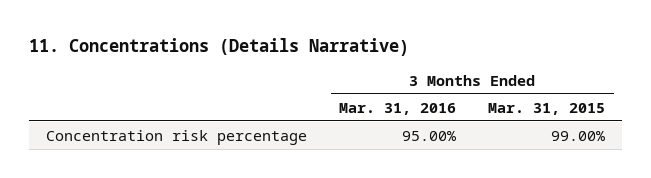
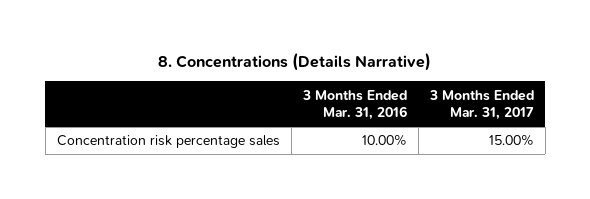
- 11. Concentrations (Details Narrative)
+ 8. Concentrations (Details Narrative)
- | 3 Months Ended Mar. 31, 2016 | 3 Months Ended Mar. 31, 2015
+ | 3 Months Ended Mar. 31, 2016 | 3 Months Ended Mar. 31, 2017
- Concentration risk percentage | 95.00% | 99.00%
+ Concentration risk percentage sales | 10.00% | 15.00%

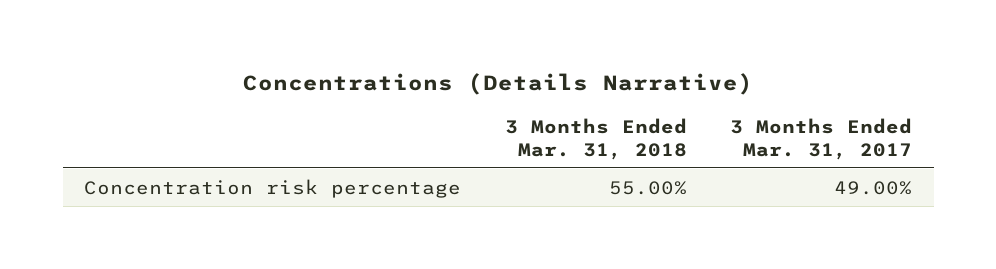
- 8. Concentrations (Details Narrative)
+ Concentrations (Details Narrative)
- | 3 Months Ended Mar. 31, 2016 | 3 Months Ended Mar. 31, 2017
+ | 3 Months Ended Mar. 31, 2018 | 3 Months Ended Mar. 31, 2017
- Concentration risk percentage sales | 10.00% | 15.00%
+ Concentration risk percentage | 55.00% | 49.00%

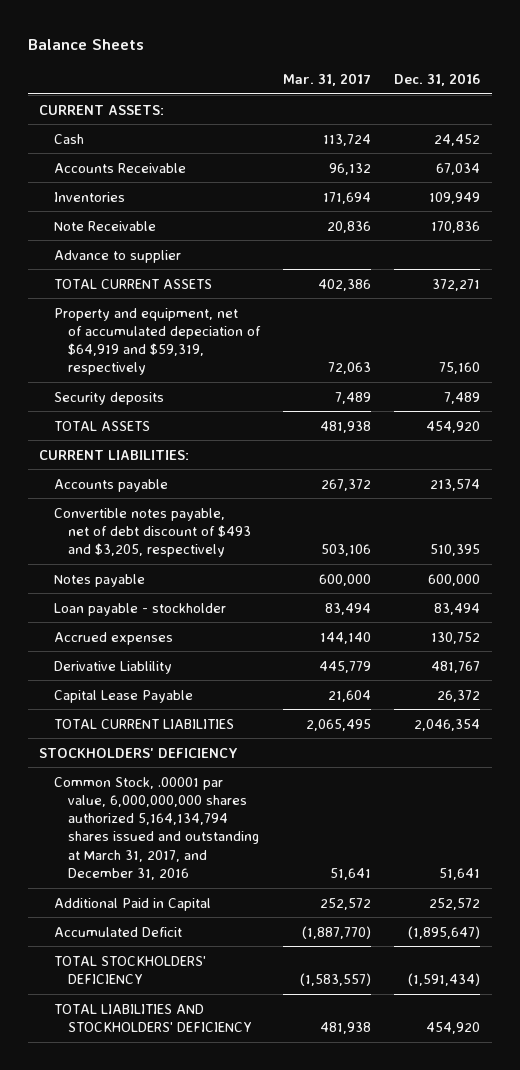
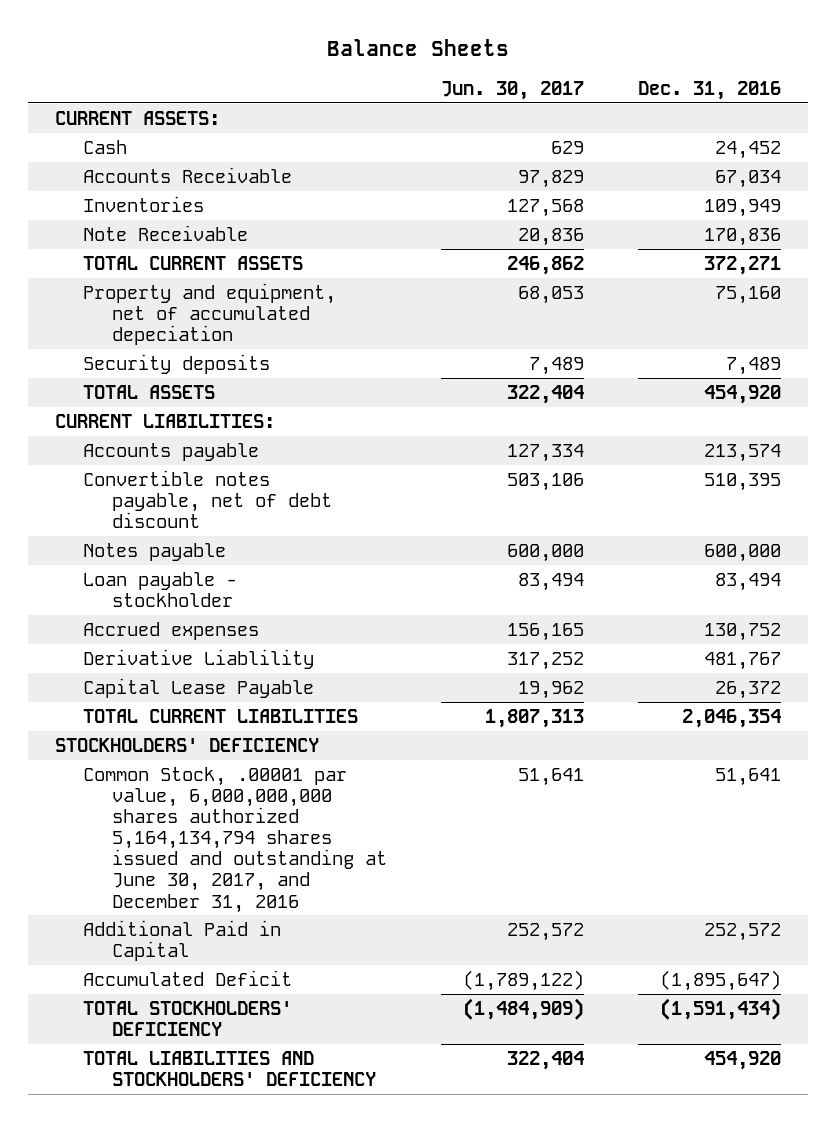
- | Mar. 31, 2017 | Dec. 31, 2016
+ | Jun. 30, 2017 | Dec. 31, 2016
- Advance to supplier
- Property and equipment, net of accumulated depeciation of $64,919 and $59,319, respectively | 72,063 | 75,160
+ Property and equipment, net of accumulated depeciation | 68,053 | 75,160
- Convertible notes payable, net of debt discount of $493 and $3,205, respectively | 503,106 | 510,395
+ Convertible notes payable, net of debt discount | 503,106 | 510,395
- Common Stock, .00001 par value, 6,000,000,000 shares authorized 5,164,134,794 shares issued and outstanding at March 31, 2017, and December 31, 2016 | 51,641 | 51,641
+ Common Stock, .00001 par value, 6,000,000,000 shares authorized 5,164,134,794 shares issued and outstanding at June 30, 2017, and December 31, 2016 | 51,641 | 51,641

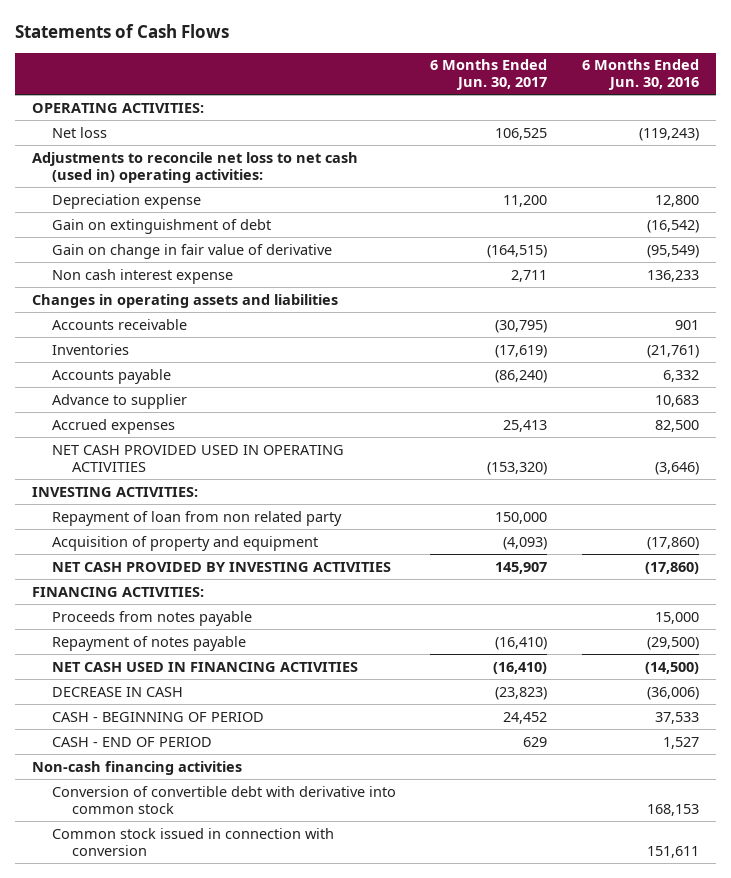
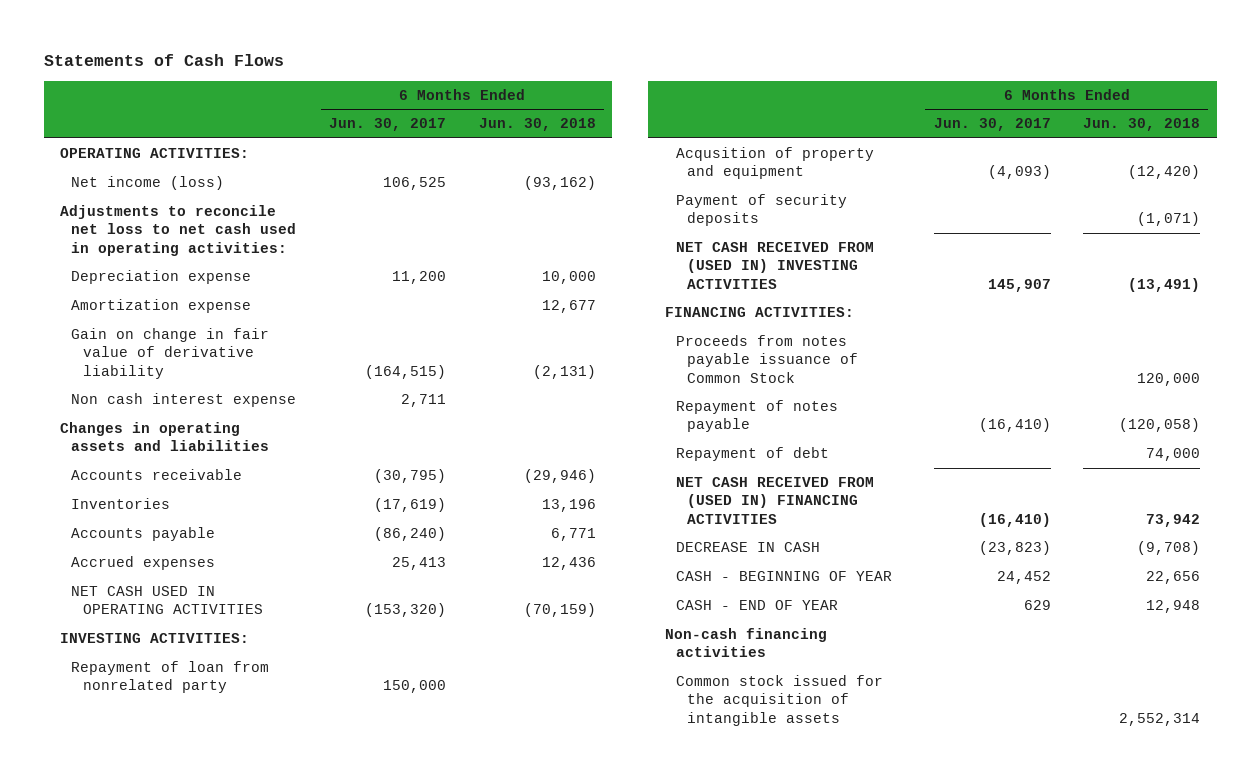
- | 6 Months Ended Jun. 30, 2017 | 6 Months Ended Jun. 30, 2016
+ | 6 Months Ended Jun. 30, 2017 | 6 Months Ended Jun. 30, 2018
- Net loss | 106,525 | (119,243)
- Adjustments to reconcile net loss to net cash (used in) operating activities:
+ Net income (loss) | 106,525 | (93,162)
+ Adjustments to reconcile net loss to net cash used in operating activities:
- Gain on extinguishment of debt | | (16,542)
- Gain on change in fair value of derivative | (164,515) | (95,549)
+ Amortization expense | | 12,677
+ Gain on change in fair value of derivative liability | (164,515) | (2,131)
- Advance to supplier | | 10,683
- NET CASH PROVIDED USED IN OPERATING ACTIVITIES | (153,320) | (3,646)
+ NET CASH USED IN OPERATING ACTIVITIES | (153,320) | (70,159)
- Repayment of loan from non related party | 150,000 |
- Acquisition of property and equipment | (4,093) | (17,860)
- NET CASH PROVIDED BY INVESTING ACTIVITIES | 145,907 | (17,860)
+ Repayment of loan from nonrelated party | 150,000 |
+ Acqusition of property and equipment | (4,093) | (12,420)
+ Payment of security deposits | | (1,071)
+ NET CASH RECEIVED FROM (USED IN) INVESTING ACTIVITIES | 145,907 | (13,491)
- Proceeds from notes payable | | 15,000
+ Proceeds from notes payable issuance of Common Stock | | 120,000
- NET CASH USED IN FINANCING ACTIVITIES | (16,410) | (14,500)
+ Repayment of debt | | 74,000
+ NET CASH RECEIVED FROM (USED IN) FINANCING ACTIVITIES | (16,410) | 73,942
- CASH - BEGINNING OF PERIOD | 24,452 | 37,533
- CASH - END OF PERIOD | 629 | 1,527
+ CASH - BEGINNING OF YEAR | 24,452 | 22,656
+ CASH - END OF YEAR | 629 | 12,948
- Conversion of convertible debt with derivative into common stock | | 168,153
- Common stock issued in connection with conversion | | 151,611
+ Common stock issued for the acquisition of intangible assets | | 2,552,314

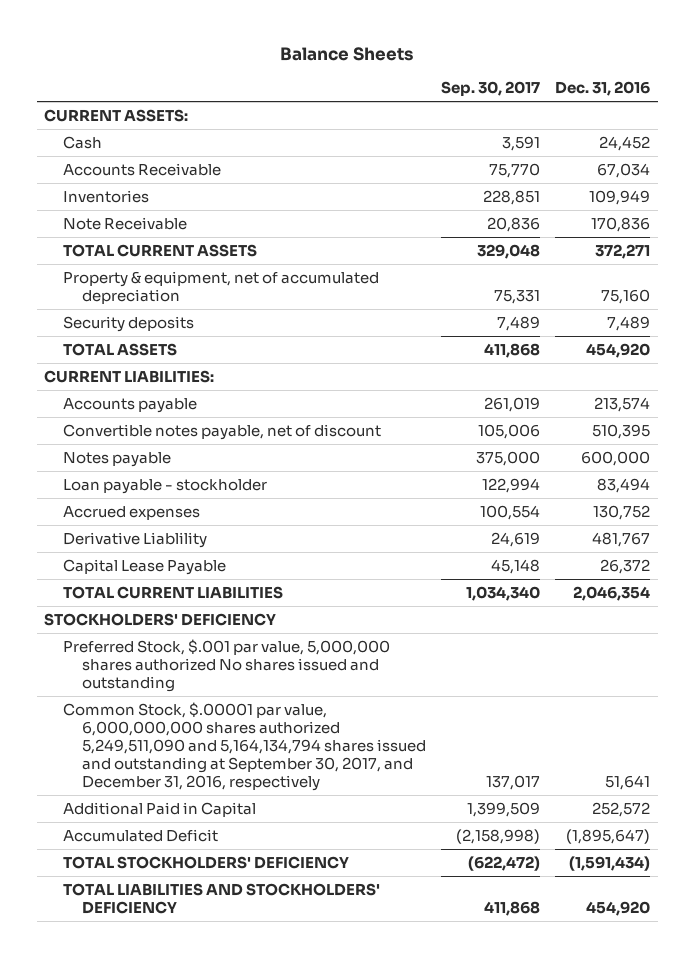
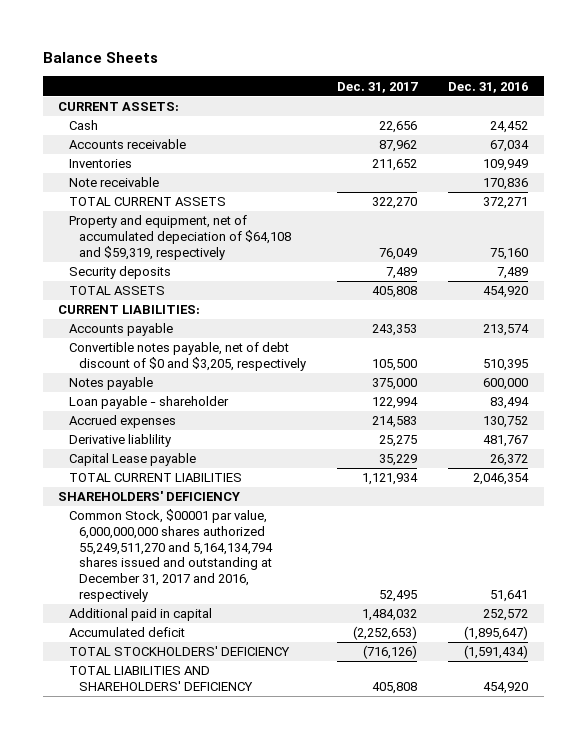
- | Sep. 30, 2017 | Dec. 31, 2016
+ | Dec. 31, 2017 | Dec. 31, 2016
- Accounts Receivable | 75,770 | 67,034
+ Accounts receivable | 87,962 | 67,034
- Note Receivable | 20,836 | 170,836
+ Note receivable | | 170,836
- Property & equipment, net of accumulated depreciation | 75,331 | 75,160
+ Property and equipment, net of accumulated depeciation of $64,108 and $59,319, respectively | 76,049 | 75,160
- Convertible notes payable, net of discount | 105,006 | 510,395
+ Convertible notes payable, net of debt discount of $0 and $3,205, respectively | 105,500 | 510,395
- Loan payable - stockholder | 122,994 | 83,494
+ Loan payable - shareholder | 122,994 | 83,494
- Derivative Liablility | 24,619 | 481,767
- Capital Lease Payable | 45,148 | 26,372
+ Derivative liablility | 25,275 | 481,767
+ Capital Lease payable | 35,229 | 26,372
- STOCKHOLDERS' DEFICIENCY
- Preferred Stock, $.001 par value, 5,000,000 shares authorized No shares issued and outstanding
- Common Stock, $.00001 par value, 6,000,000,000 shares authorized 5,249,511,090 and 5,164,134,794 shares issued and outstanding at September 30, 2017, and December 31, 2016, respectively | 137,017 | 51,641
- Additional Paid in Capital | 1,399,509 | 252,572
- Accumulated Deficit | (2,158,998) | (1,895,647)
+ SHAREHOLDERS' DEFICIENCY
+ Common Stock, $00001 par value, 6,000,000,000 shares authorized 55,249,511,270 and 5,164,134,794 shares issued and outstanding at December 31, 2017 and 2016, respectively | 52,495 | 51,641
+ Additional paid in capital | 1,484,032 | 252,572
+ Accumulated deficit | (2,252,653) | (1,895,647)
- TOTAL LIABILITIES AND STOCKHOLDERS' DEFICIENCY | 411,868 | 454,920
+ TOTAL LIABILITIES AND SHAREHOLDERS' DEFICIENCY | 405,808 | 454,920

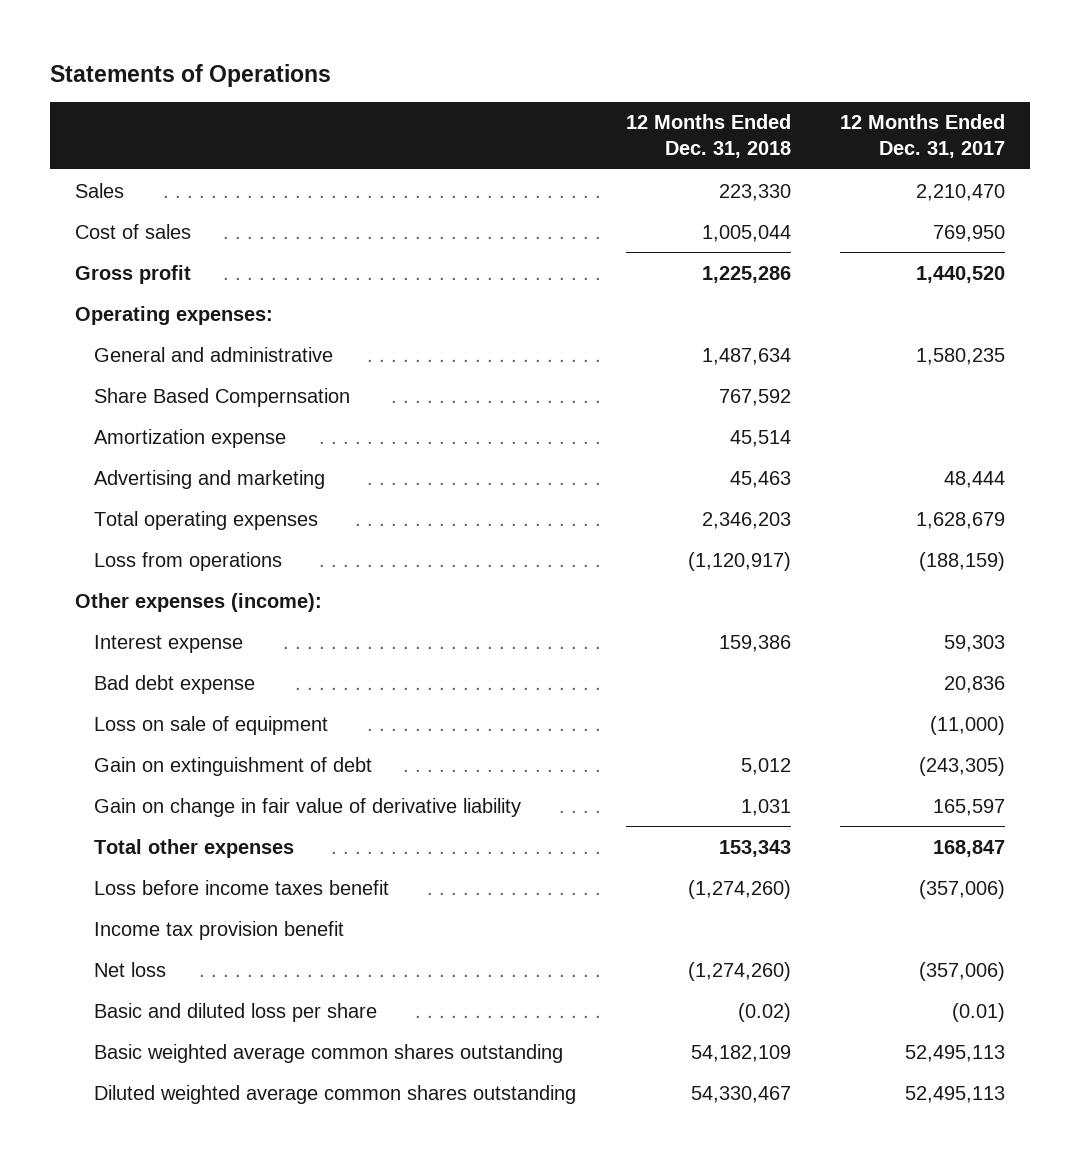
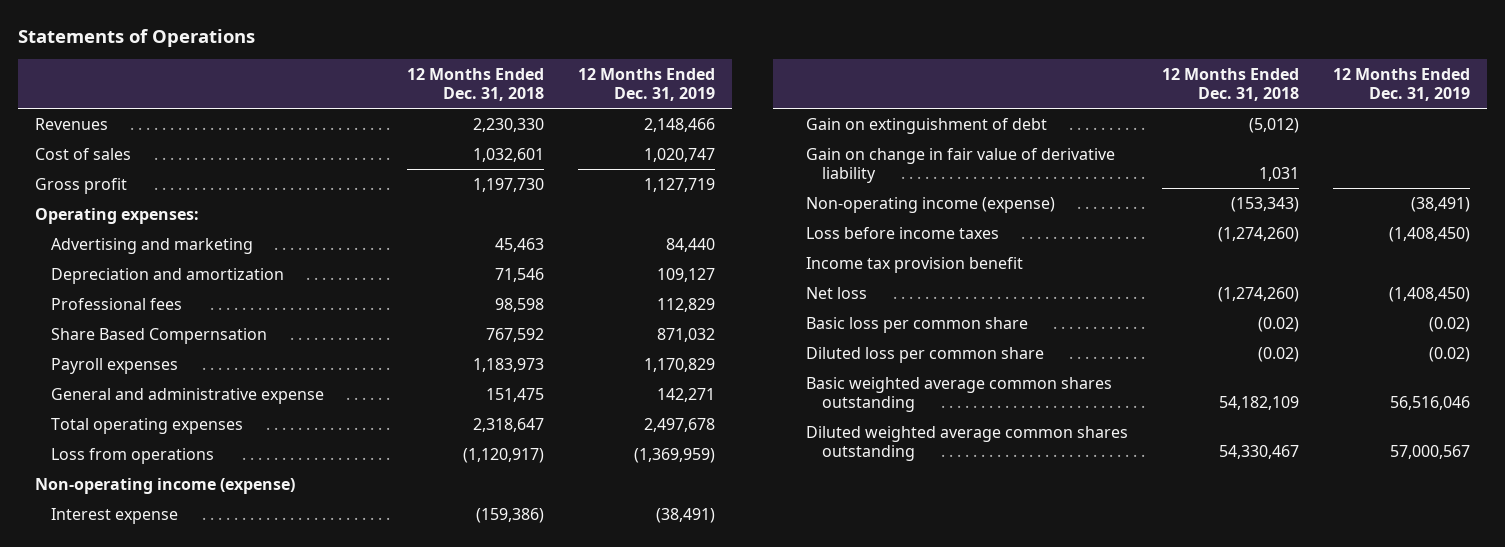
- | 12 Months Ended Dec. 31, 2018 | 12 Months Ended Dec. 31, 2017
+ | 12 Months Ended Dec. 31, 2018 | 12 Months Ended Dec. 31, 2019
- Sales | 223,330 | 2,210,470
- Cost of sales | 1,005,044 | 769,950
- Gross profit | 1,225,286 | 1,440,520
+ Revenues | 2,230,330 | 2,148,466
+ Cost of sales | 1,032,601 | 1,020,747
+ Gross profit | 1,197,730 | 1,127,719
- General and administrative | 1,487,634 | 1,580,235
- Amortization expense | 45,514 |
- Total operating expenses | 2,346,203 | 1,628,679
+ Depreciation and amortization | 71,546 | 109,127
+ Professional fees | 98,598 | 112,829
moved down: Share Based Compernsation | 767,592 | 871,032
+ Payroll expenses | 1,183,973 | 1,170,829
+ General and administrative expense | 151,475 | 142,271
+ Total operating expenses | 2,318,647 | 2,497,678
- Other expenses (income):
- Interest expense | 159,386 | 59,303
- Bad debt expense | | 20,836
- Loss on sale of equipment | | (11,000)
- Gain on extinguishment of debt | 5,012 | (243,305)
+ Non-operating income (expense)
+ Interest expense | (159,386) | (38,491)
+ Gain on extinguishment of debt | (5,012) |
- Total other expenses | 153,343 | 168,847
- Loss before income taxes benefit | (1,274,260) | (357,006)
+ Non-operating income (expense) | (153,343) | (38,491)
+ Loss before income taxes | (1,274,260) | (1,408,450)
- Basic and diluted loss per share | (0.02) | (0.01)
+ Basic loss per common share | (0.02) | (0.02)
+ Diluted loss per common share | (0.02) | (0.02)

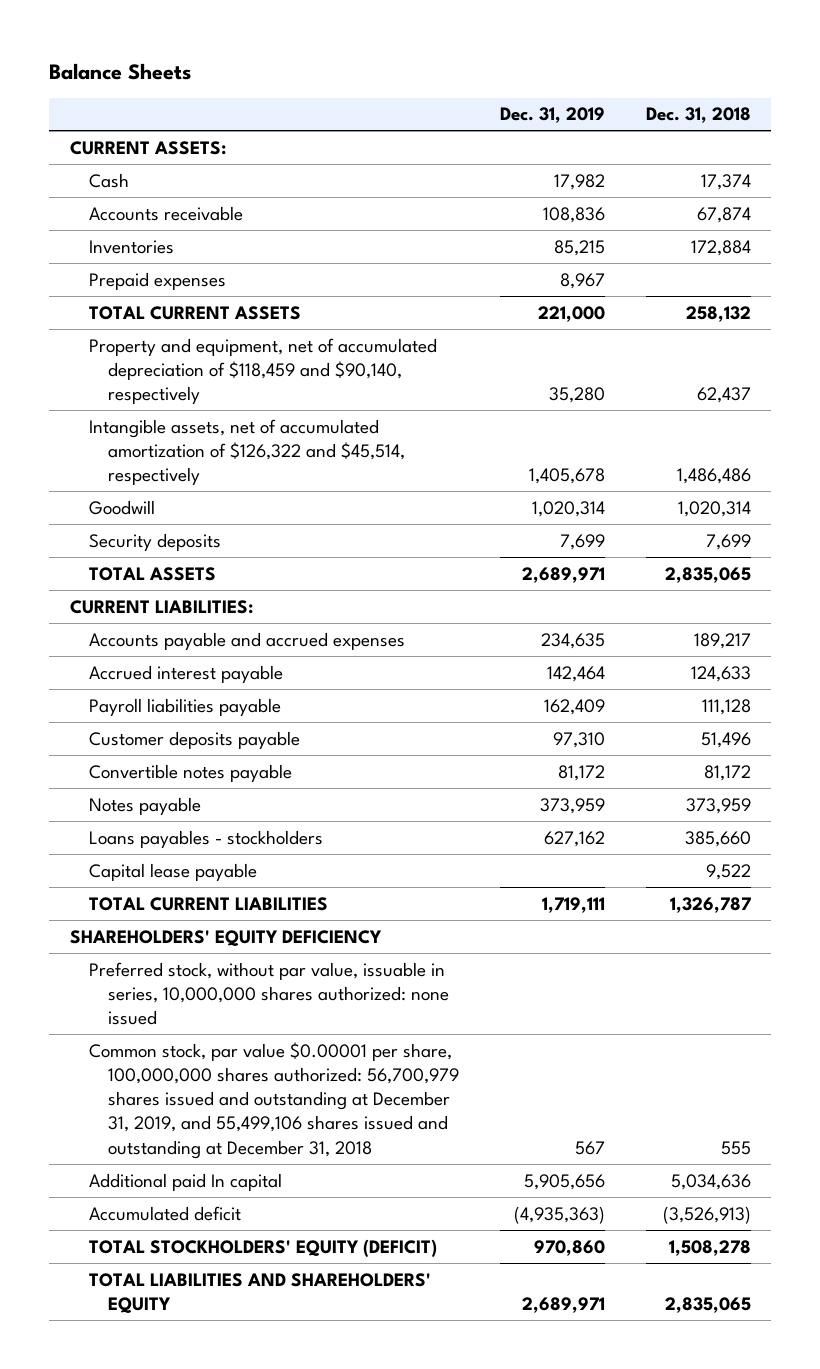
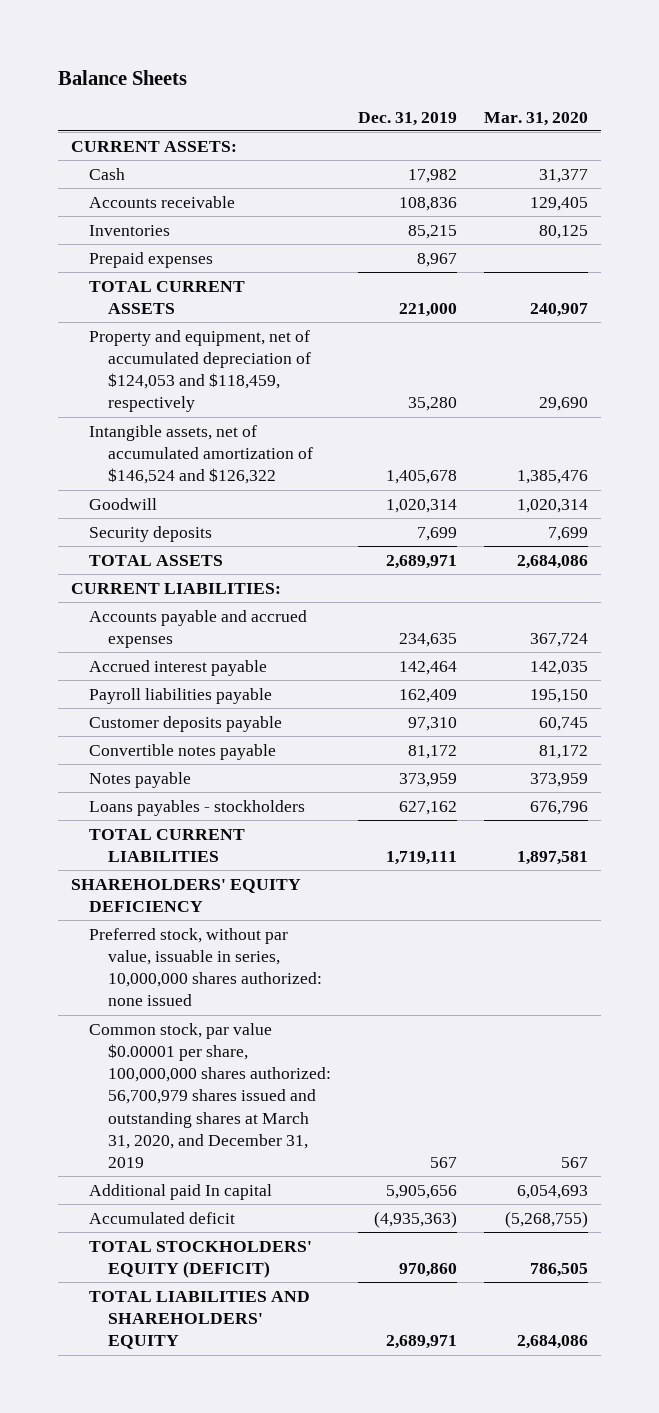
- | Dec. 31, 2019 | Dec. 31, 2018
+ | Dec. 31, 2019 | Mar. 31, 2020
- Property and equipment, net of accumulated depreciation of $118,459 and $90,140, respectively | 35,280 | 62,437
- Intangible assets, net of accumulated amortization of $126,322 and $45,514, respectively | 1,405,678 | 1,486,486
+ Property and equipment, net of accumulated depreciation of $124,053 and $118,459, respectively | 35,280 | 29,690
+ Intangible assets, net of accumulated amortization of $146,524 and $126,322 | 1,405,678 | 1,385,476
- Capital lease payable | | 9,522
- Common stock, par value $0.00001 per share, 100,000,000 shares authorized: 56,700,979 shares issued and outstanding at December 31, 2019, and 55,499,106 shares issued and outstanding at December 31, 2018 | 567 | 555
+ Common stock, par value $0.00001 per share, 100,000,000 shares authorized: 56,700,979 shares issued and outstanding shares at March 31, 2020, and December 31, 2019 | 567 | 567

